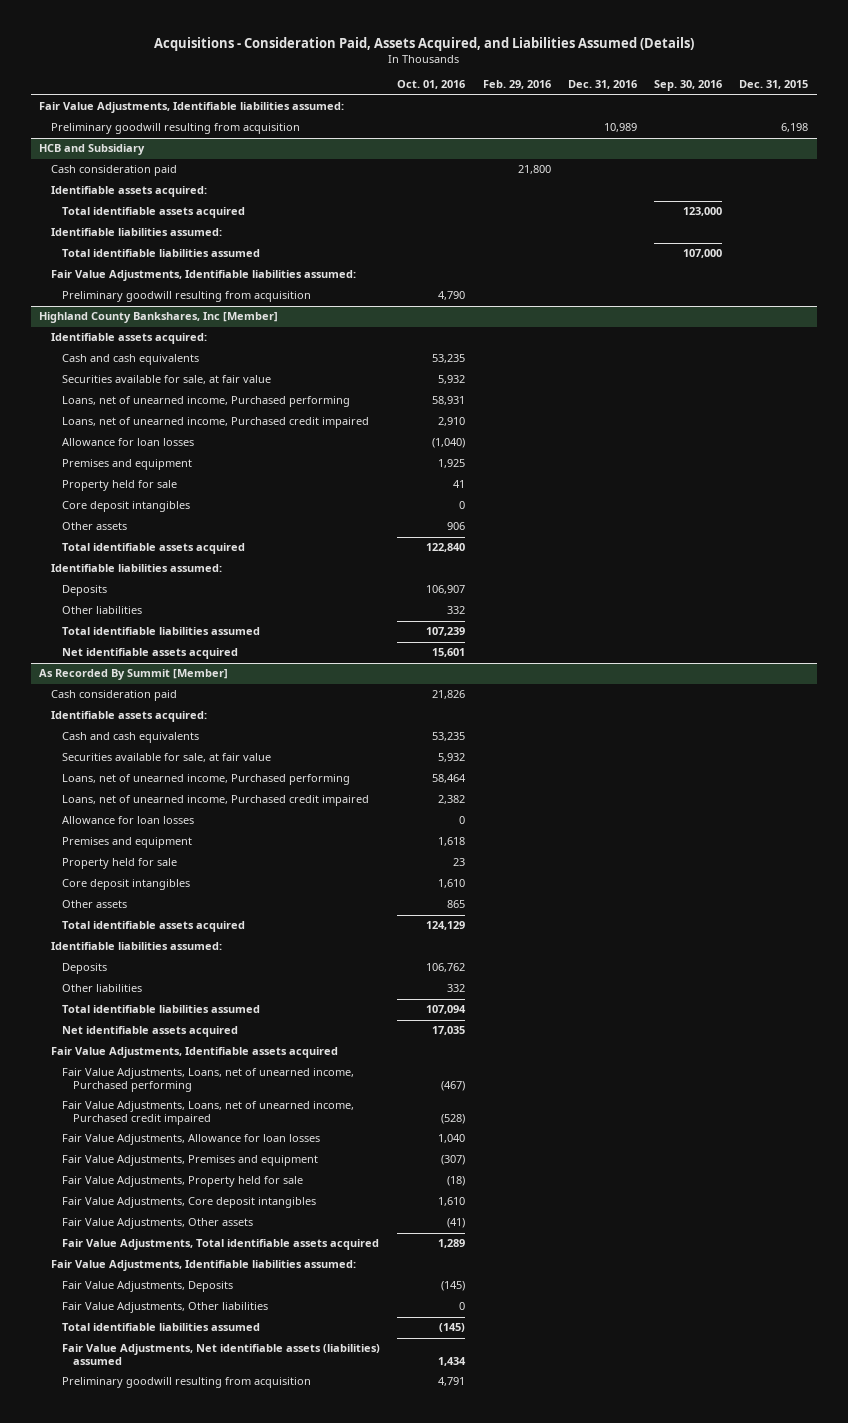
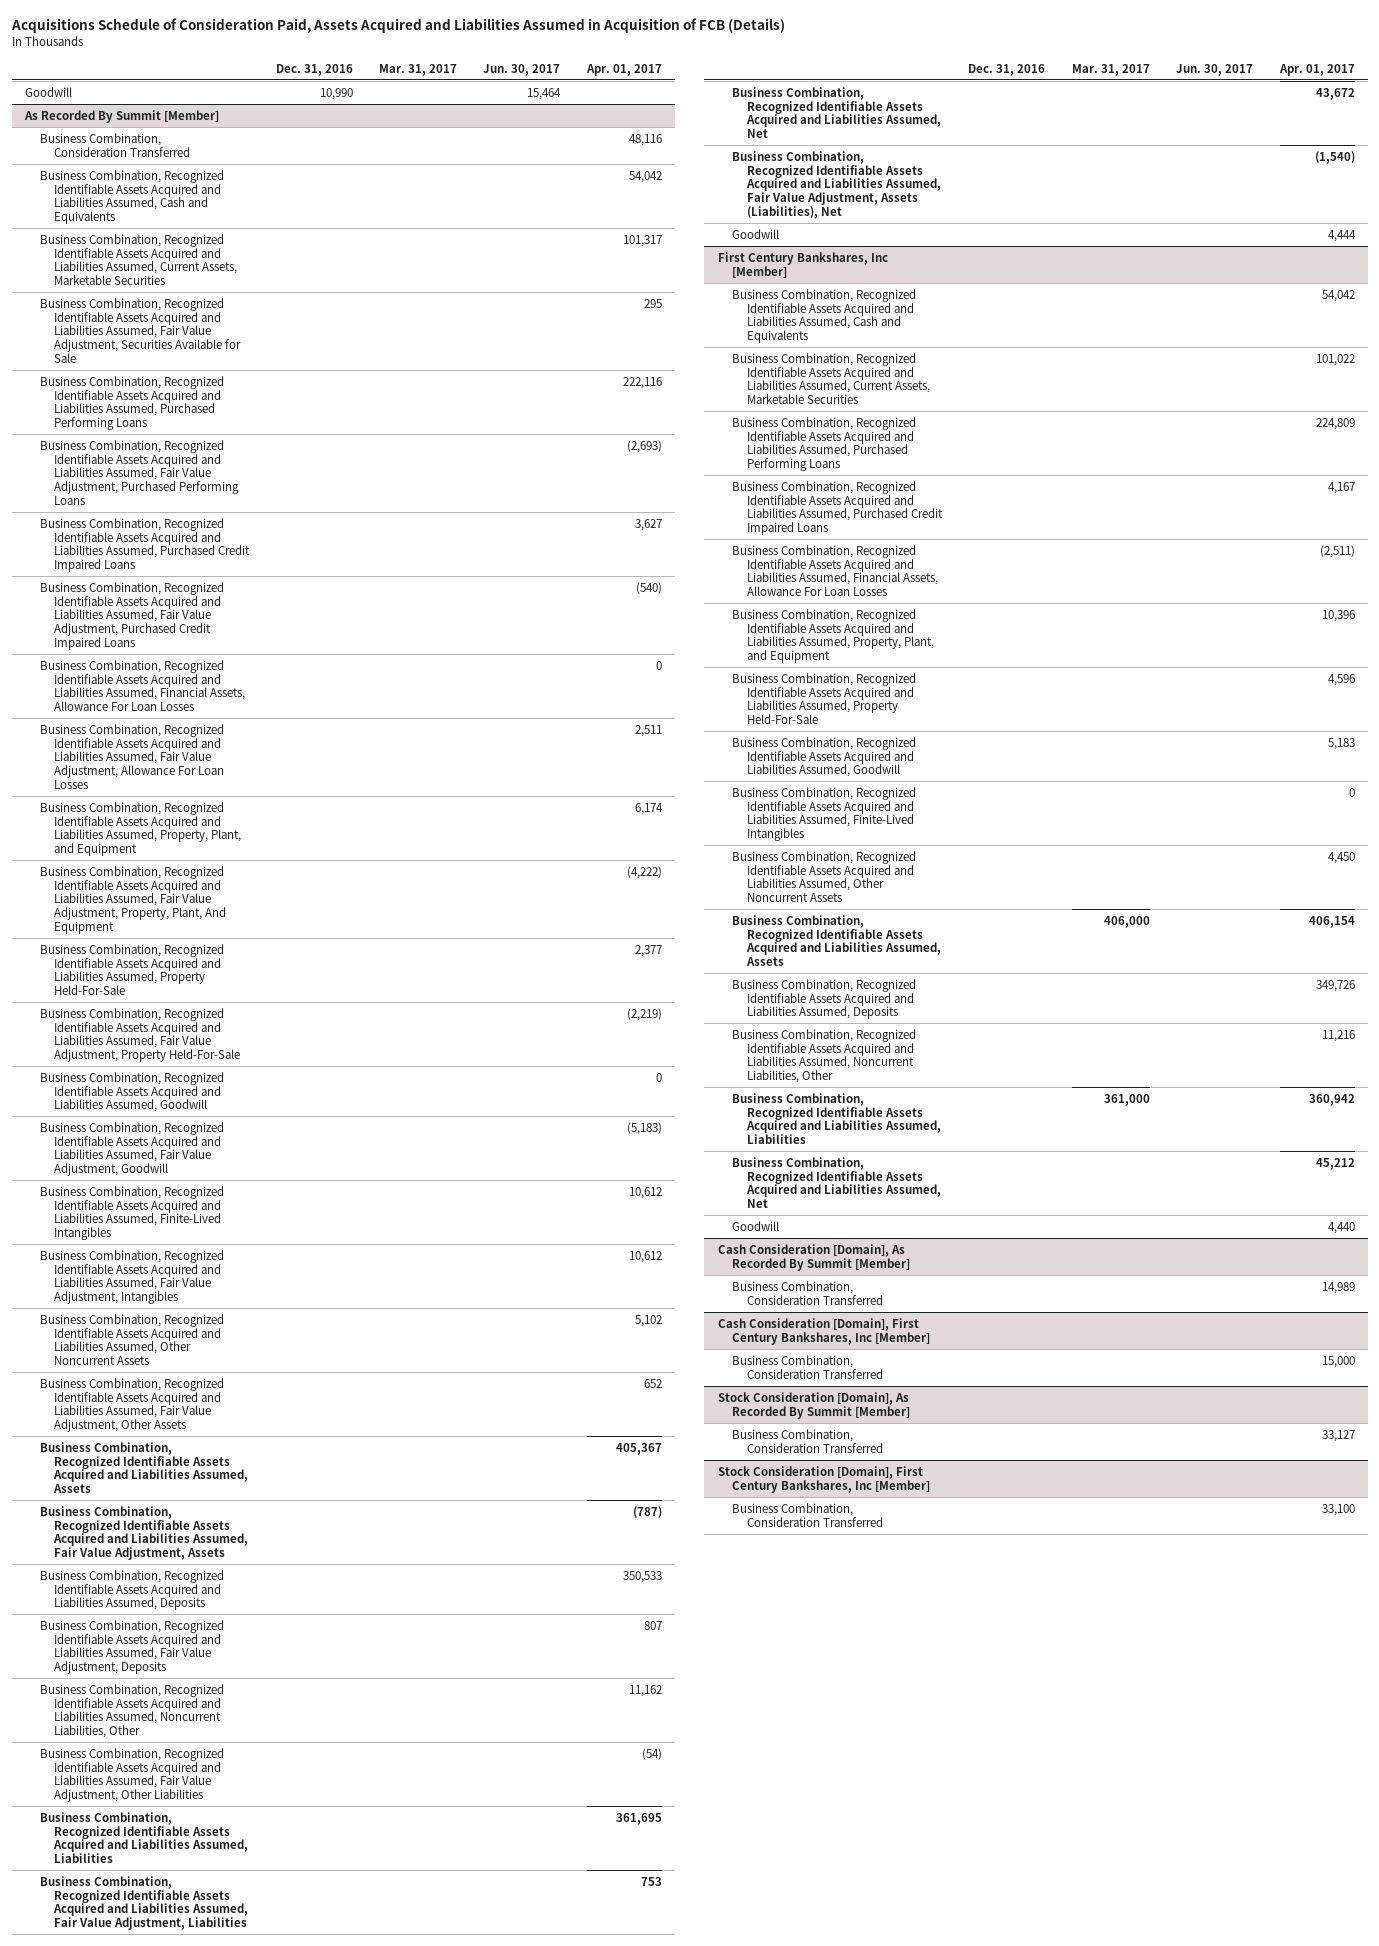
- Acquisitions - Consideration Paid, Assets Acquired, and Liabilities Assumed (Details)
+ Acquisitions Schedule of Consideration Paid, Assets Acquired and Liabilities Assumed in Acquisition of FCB (Details)
- | Oct. 01, 2016 | Feb. 29, 2016 | Dec. 31, 2016 | Sep. 30, 2016 | Dec. 31, 2015
+ | Dec. 31, 2016 | Mar. 31, 2017 | Jun. 30, 2017 | Apr. 01, 2017
- Fair Value Adjustments, Identifiable liabilities assumed:
- Preliminary goodwill resulting from acquisition | | | 10,989 | | 6,198
- HCB and Subsidiary
- Cash consideration paid | | 21,800 | | |
- Identifiable assets acquired:
- Total identifiable assets acquired | | | | 123,000 |
- Identifiable liabilities assumed:
- Total identifiable liabilities assumed | | | | 107,000 |
- Fair Value Adjustments, Identifiable liabilities assumed:
- Preliminary goodwill resulting from acquisition | 4,790 | | | |
- Highland County Bankshares, Inc [Member]
- Identifiable assets acquired:
- Cash and cash equivalents | 53,235 | | | |
- Securities available for sale, at fair value | 5,932 | | | |
- Loans, net of unearned income, Purchased performing | 58,931 | | | |
- Loans, net of unearned income, Purchased credit impaired | 2,910 | | | |
- Allowance for loan losses | (1,040) | | | |
- Premises and equipment | 1,925 | | | |
- Property held for sale | 41 | | | |
- Core deposit intangibles | 0 | | | |
- Other assets | 906 | | | |
- Total identifiable assets acquired | 122,840 | | | |
- Identifiable liabilities assumed:
- Deposits | 106,907 | | | |
- Other liabilities | 332 | | | |
- Total identifiable liabilities assumed | 107,239 | | | |
- Net identifiable assets acquired | 15,601 | | | |
+ Goodwill | 10,990 | | 15,464 |
@ As Recorded By Summit [Member]
- Cash consideration paid | 21,826 | | | |
- Identifiable assets acquired:
- Cash and cash equivalents | 53,235 | | | |
- Securities available for sale, at fair value | 5,932 | | | |
- Loans, net of unearned income, Purchased performing | 58,464 | | | |
- Loans, net of unearned income, Purchased credit impaired | 2,382 | | | |
- Allowance for loan losses | 0 | | | |
- Premises and equipment | 1,618 | | | |
- Property held for sale | 23 | | | |
- Core deposit intangibles | 1,610 | | | |
- Other assets | 865 | | | |
- Total identifiable assets acquired | 124,129 | | | |
- Identifiable liabilities assumed:
- Deposits | 106,762 | | | |
- Other liabilities | 332 | | | |
- Total identifiable liabilities assumed | 107,094 | | | |
- Net identifiable assets acquired | 17,035 | | | |
- Fair Value Adjustments, Identifiable assets acquired
- Fair Value Adjustments, Loans, net of unearned income, Purchased performing | (467) | | | |
- Fair Value Adjustments, Loans, net of unearned income, Purchased credit impaired | (528) | | | |
- Fair Value Adjustments, Allowance for loan losses | 1,040 | | | |
- Fair Value Adjustments, Premises and equipment | (307) | | | |
- Fair Value Adjustments, Property held for sale | (18) | | | |
- Fair Value Adjustments, Core deposit intangibles | 1,610 | | | |
- Fair Value Adjustments, Other assets | (41) | | | |
- Fair Value Adjustments, Total identifiable assets acquired | 1,289 | | | |
- Fair Value Adjustments, Identifiable liabilities assumed:
- Fair Value Adjustments, Deposits | (145) | | | |
- Fair Value Adjustments, Other liabilities | 0 | | | |
- Total identifiable liabilities assumed | (145) | | | |
- Fair Value Adjustments, Net identifiable assets (liabilities) assumed | 1,434 | | | |
- Preliminary goodwill resulting from acquisition | 4,791 | | | |
+ Business Combination, Consideration Transferred | | | | 48,116
+ Business Combination, Recognized Identifiable Assets Acquired and Liabilities Assumed, Cash and Equivalents | | | | 54,042
+ Business Combination, Recognized Identifiable Assets Acquired and Liabilities Assumed, Current Assets, Marketable Securities | | | | 101,317
+ Business Combination, Recognized Identifiable Assets Acquired and Liabilities Assumed, Fair Value Adjustment, Securities Available for Sale | | | | 295
+ Business Combination, Recognized Identifiable Assets Acquired and Liabilities Assumed, Purchased Performing Loans | | | | 222,116
+ Business Combination, Recognized Identifiable Assets Acquired and Liabilities Assumed, Fair Value Adjustment, Purchased Performing Loans | | | | (2,693)
+ Business Combination, Recognized Identifiable Assets Acquired and Liabilities Assumed, Purchased Credit Impaired Loans | | | | 3,627
+ Business Combination, Recognized Identifiable Assets Acquired and Liabilities Assumed, Fair Value Adjustment, Purchased Credit Impaired Loans | | | | (540)
+ Business Combination, Recognized Identifiable Assets Acquired and Liabilities Assumed, Financial Assets, Allowance For Loan Losses | | | | 0
+ Business Combination, Recognized Identifiable Assets Acquired and Liabilities Assumed, Fair Value Adjustment, Allowance For Loan Losses | | | | 2,511
+ Business Combination, Recognized Identifiable Assets Acquired and Liabilities Assumed, Property, Plant, and Equipment | | | | 6,174
+ Business Combination, Recognized Identifiable Assets Acquired and Liabilities Assumed, Fair Value Adjustment, Property, Plant, And Equipment | | | | (4,222)
+ Business Combination, Recognized Identifiable Assets Acquired and Liabilities Assumed, Property Held-For-Sale | | | | 2,377
+ Business Combination, Recognized Identifiable Assets Acquired and Liabilities Assumed, Fair Value Adjustment, Property Held-For-Sale | | | | (2,219)
+ Business Combination, Recognized Identifiable Assets Acquired and Liabilities Assumed, Goodwill | | | | 0
+ Business Combination, Recognized Identifiable Assets Acquired and Liabilities Assumed, Fair Value Adjustment, Goodwill | | | | (5,183)
+ Business Combination, Recognized Identifiable Assets Acquired and Liabilities Assumed, Finite-Lived Intangibles | | | | 10,612
+ Business Combination, Recognized Identifiable Assets Acquired and Liabilities Assumed, Fair Value Adjustment, Intangibles | | | | 10,612
+ Business Combination, Recognized Identifiable Assets Acquired and Liabilities Assumed, Other Noncurrent Assets | | | | 5,102
+ Business Combination, Recognized Identifiable Assets Acquired and Liabilities Assumed, Fair Value Adjustment, Other Assets | | | | 652
+ Business Combination, Recognized Identifiable Assets Acquired and Liabilities Assumed, Assets | | | | 405,367
+ Business Combination, Recognized Identifiable Assets Acquired and Liabilities Assumed, Fair Value Adjustment, Assets | | | | (787)
+ Business Combination, Recognized Identifiable Assets Acquired and Liabilities Assumed, Deposits | | | | 350,533
+ Business Combination, Recognized Identifiable Assets Acquired and Liabilities Assumed, Fair Value Adjustment, Deposits | | | | 807
+ Business Combination, Recognized Identifiable Assets Acquired and Liabilities Assumed, Noncurrent Liabilities, Other | | | | 11,162
+ Business Combination, Recognized Identifiable Assets Acquired and Liabilities Assumed, Fair Value Adjustment, Other Liabilities | | | | (54)
+ Business Combination, Recognized Identifiable Assets Acquired and Liabilities Assumed, Liabilities | | | | 361,695
+ Business Combination, Recognized Identifiable Assets Acquired and Liabilities Assumed, Fair Value Adjustment, Liabilities | | | | 753
+ Business Combination, Recognized Identifiable Assets Acquired and Liabilities Assumed, Net | | | | 43,672
+ Business Combination, Recognized Identifiable Assets Acquired and Liabilities Assumed, Fair Value Adjustment, Assets (Liabilities), Net | | | | (1,540)
+ Goodwill | | | | 4,444
+ First Century Bankshares, Inc [Member]
+ Business Combination, Recognized Identifiable Assets Acquired and Liabilities Assumed, Cash and Equivalents | | | | 54,042
+ Business Combination, Recognized Identifiable Assets Acquired and Liabilities Assumed, Current Assets, Marketable Securities | | | | 101,022
+ Business Combination, Recognized Identifiable Assets Acquired and Liabilities Assumed, Purchased Performing Loans | | | | 224,809
+ Business Combination, Recognized Identifiable Assets Acquired and Liabilities Assumed, Purchased Credit Impaired Loans | | | | 4,167
+ Business Combination, Recognized Identifiable Assets Acquired and Liabilities Assumed, Financial Assets, Allowance For Loan Losses | | | | (2,511)
+ Business Combination, Recognized Identifiable Assets Acquired and Liabilities Assumed, Property, Plant, and Equipment | | | | 10,396
+ Business Combination, Recognized Identifiable Assets Acquired and Liabilities Assumed, Property Held-For-Sale | | | | 4,596
+ Business Combination, Recognized Identifiable Assets Acquired and Liabilities Assumed, Goodwill | | | | 5,183
+ Business Combination, Recognized Identifiable Assets Acquired and Liabilities Assumed, Finite-Lived Intangibles | | | | 0
+ Business Combination, Recognized Identifiable Assets Acquired and Liabilities Assumed, Other Noncurrent Assets | | | | 4,450
+ Business Combination, Recognized Identifiable Assets Acquired and Liabilities Assumed, Assets | | 406,000 | | 406,154
+ Business Combination, Recognized Identifiable Assets Acquired and Liabilities Assumed, Deposits | | | | 349,726
+ Business Combination, Recognized Identifiable Assets Acquired and Liabilities Assumed, Noncurrent Liabilities, Other | | | | 11,216
+ Business Combination, Recognized Identifiable Assets Acquired and Liabilities Assumed, Liabilities | | 361,000 | | 360,942
+ Business Combination, Recognized Identifiable Assets Acquired and Liabilities Assumed, Net | | | | 45,212
+ Goodwill | | | | 4,440
+ Cash Consideration [Domain], As Recorded By Summit [Member]
+ Business Combination, Consideration Transferred | | | | 14,989
+ Cash Consideration [Domain], First Century Bankshares, Inc [Member]
+ Business Combination, Consideration Transferred | | | | 15,000
+ Stock Consideration [Domain], As Recorded By Summit [Member]
+ Business Combination, Consideration Transferred | | | | 33,127
+ Stock Consideration [Domain], First Century Bankshares, Inc [Member]
+ Business Combination, Consideration Transferred | | | | 33,100

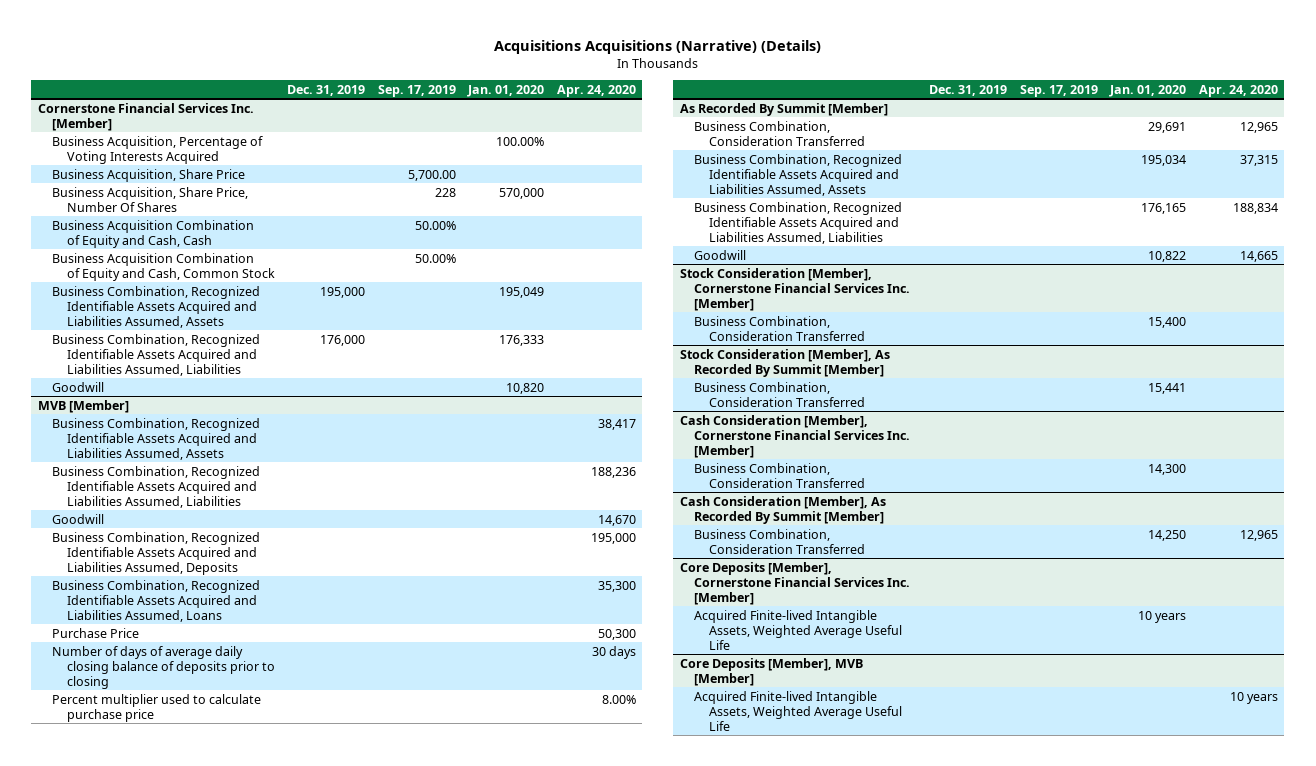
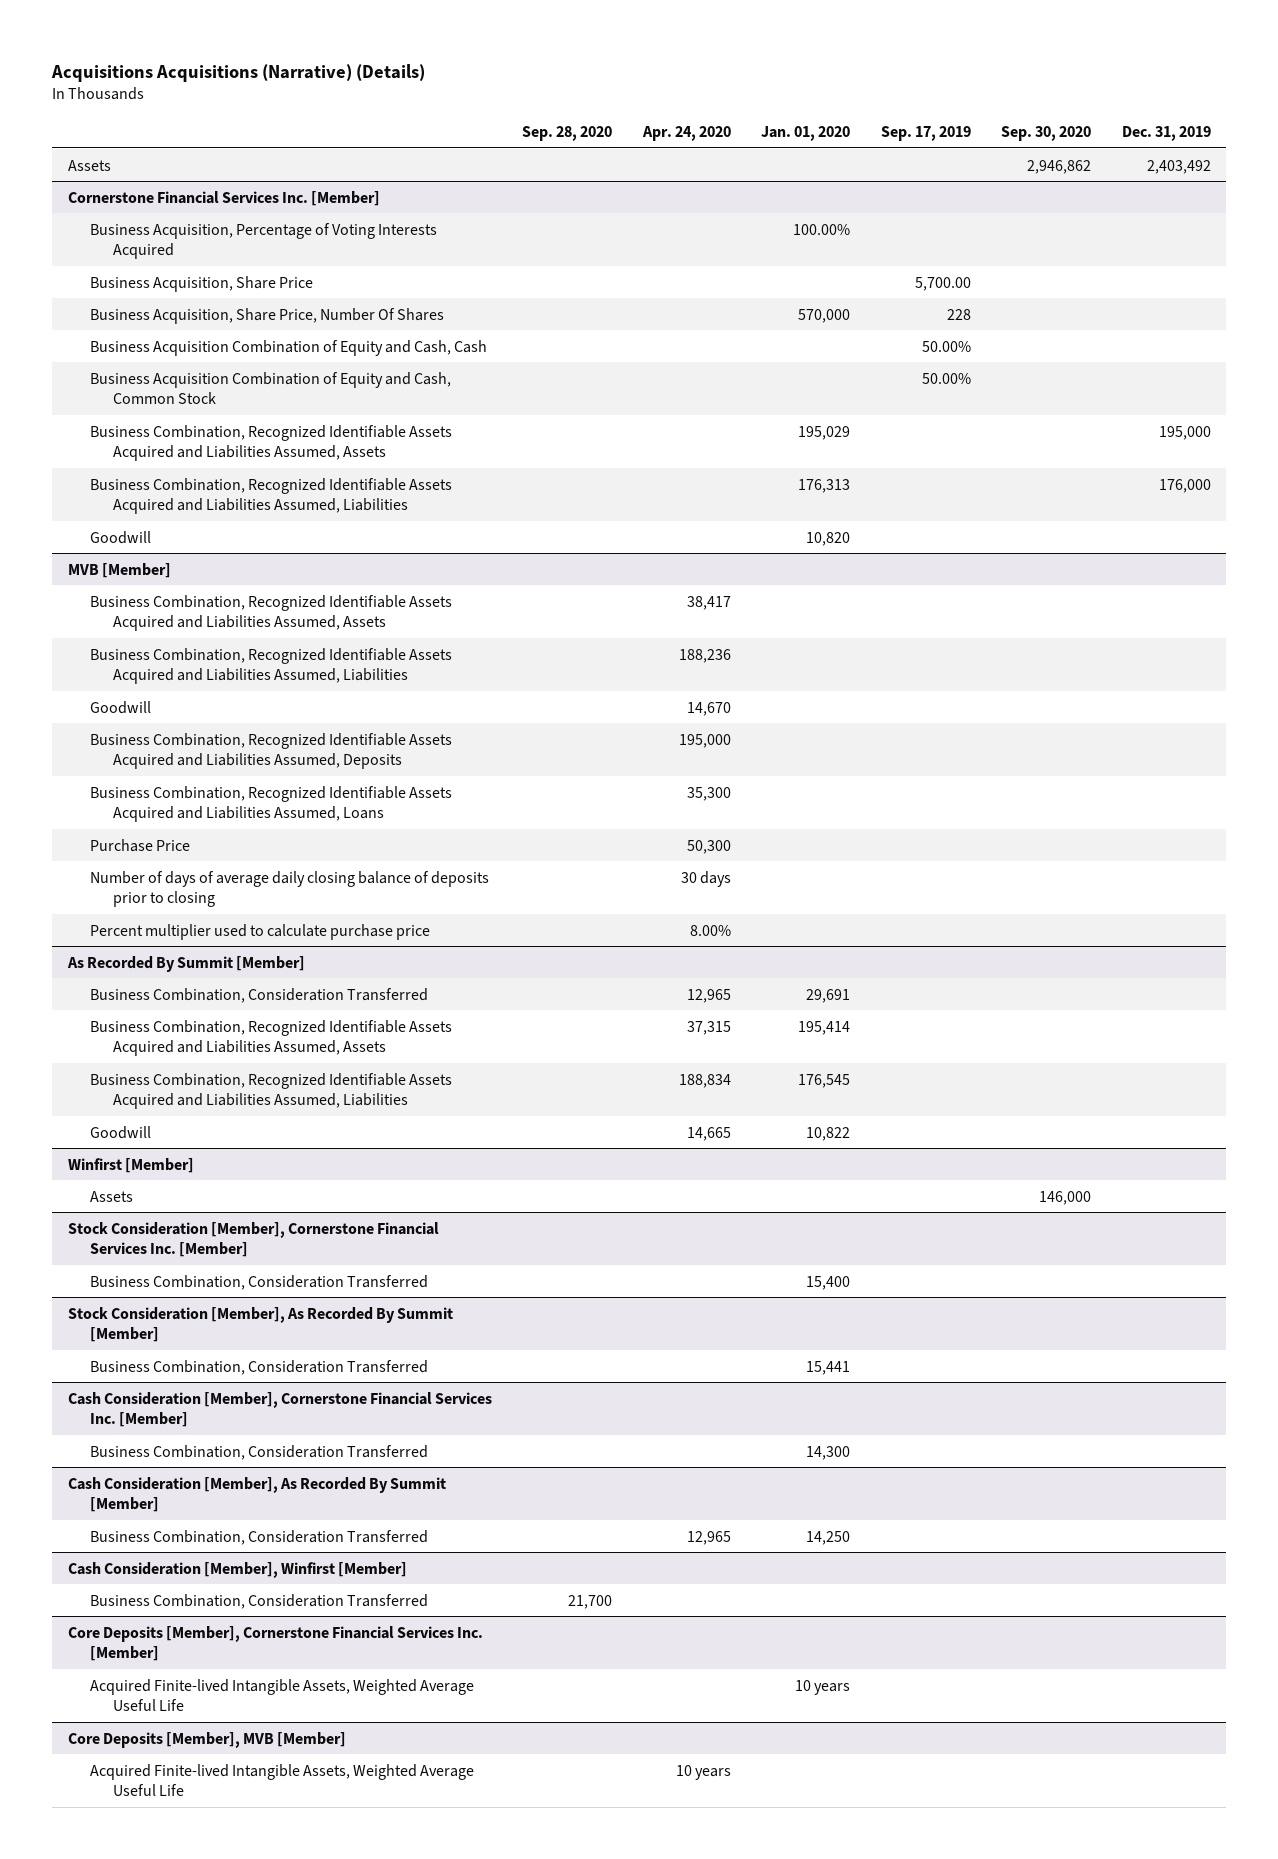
- | Dec. 31, 2019 | Sep. 17, 2019 | Jan. 01, 2020 | Apr. 24, 2020
+ | Sep. 28, 2020 | Apr. 24, 2020 | Jan. 01, 2020 | Sep. 17, 2019 | Sep. 30, 2020 | Dec. 31, 2019
+ Assets | | | | | 2,946,862 | 2,403,492
@ Cornerstone Financial Services Inc. [Member]
- Business Combination, Recognized Identifiable Assets Acquired and Liabilities Assumed, Assets | 195,000 | | 195,049 |
- Business Combination, Recognized Identifiable Assets Acquired and Liabilities Assumed, Liabilities | 176,000 | | 176,333 |
+ Business Combination, Recognized Identifiable Assets Acquired and Liabilities Assumed, Assets | | | 195,029 | | | 195,000
+ Business Combination, Recognized Identifiable Assets Acquired and Liabilities Assumed, Liabilities | | | 176,313 | | | 176,000
@ As Recorded By Summit [Member]
- Business Combination, Recognized Identifiable Assets Acquired and Liabilities Assumed, Assets | | | 195,034 | 37,315
- Business Combination, Recognized Identifiable Assets Acquired and Liabilities Assumed, Liabilities | | | 176,165 | 188,834
+ Business Combination, Recognized Identifiable Assets Acquired and Liabilities Assumed, Assets | | 37,315 | 195,414 | | |
+ Business Combination, Recognized Identifiable Assets Acquired and Liabilities Assumed, Liabilities | | 188,834 | 176,545 | | |
+ Winfirst [Member]
+ Assets | | | | | 146,000 |
+ Cash Consideration [Member], Winfirst [Member]
+ Business Combination, Consideration Transferred | 21,700 | | | | |

